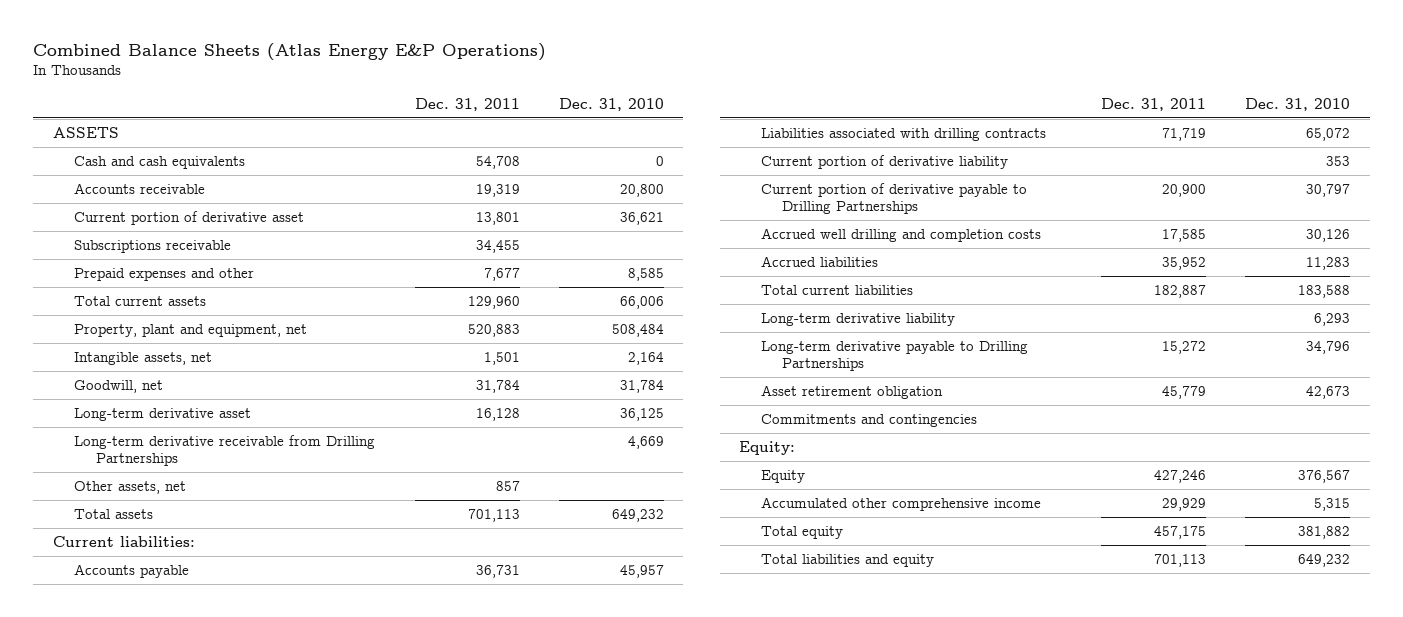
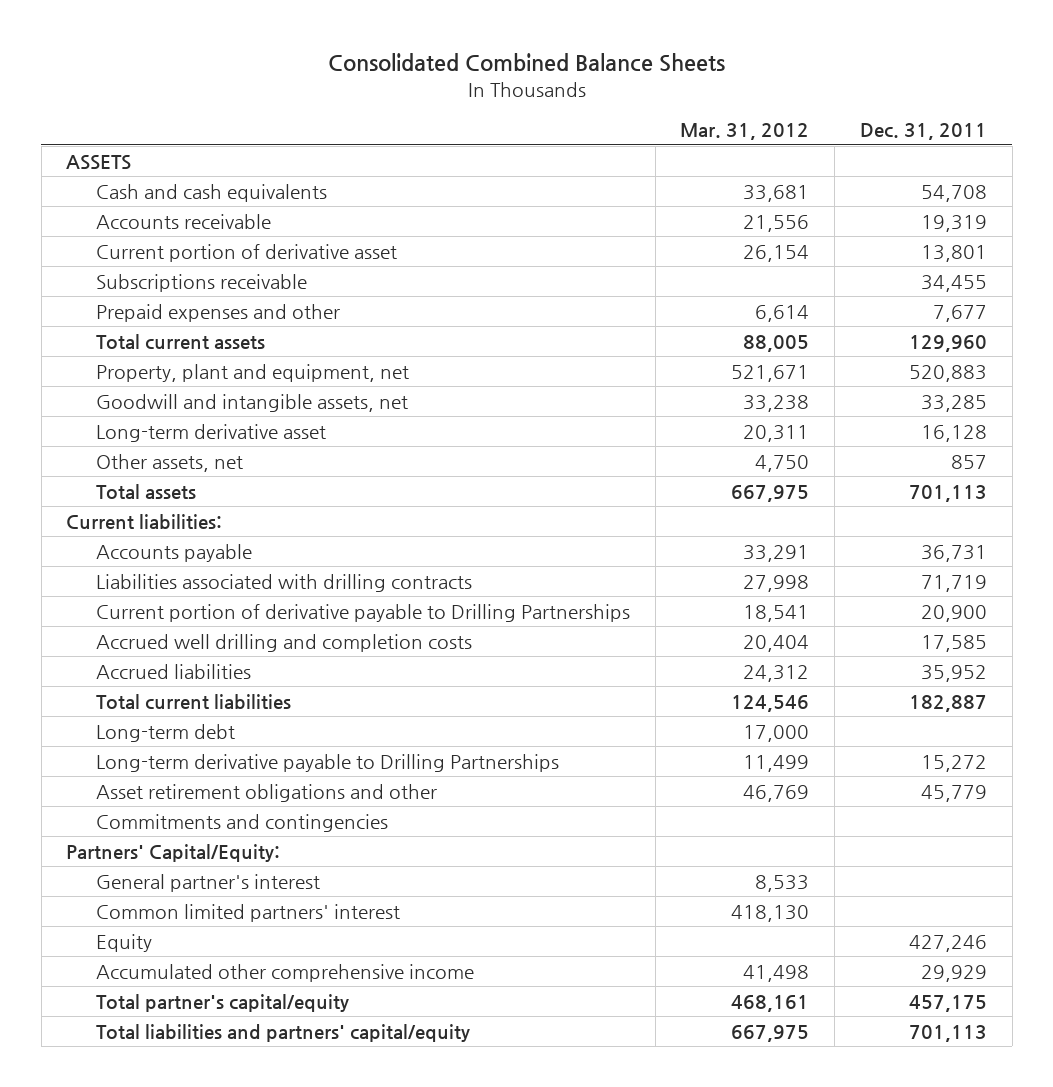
- Combined Balance Sheets (Atlas Energy E&P Operations)
+ Consolidated Combined Balance Sheets
- | Dec. 31, 2011 | Dec. 31, 2010
+ | Mar. 31, 2012 | Dec. 31, 2011
- Intangible assets, net | 1,501 | 2,164
- Goodwill, net | 31,784 | 31,784
+ Goodwill and intangible assets, net | 33,238 | 33,285
- Long-term derivative receivable from Drilling Partnerships | | 4,669
- Current portion of derivative liability | | 353
- Long-term derivative liability | | 6,293
+ Long-term debt | 17,000 |
- Asset retirement obligation | 45,779 | 42,673
+ Asset retirement obligations and other | 46,769 | 45,779
- Equity:
+ Partners' Capital/Equity:
+ General partner's interest | 8,533 |
+ Common limited partners' interest | 418,130 |
- Total equity | 457,175 | 381,882
- Total liabilities and equity | 701,113 | 649,232
+ Total partner's capital/equity | 468,161 | 457,175
+ Total liabilities and partners' capital/equity | 667,975 | 701,113

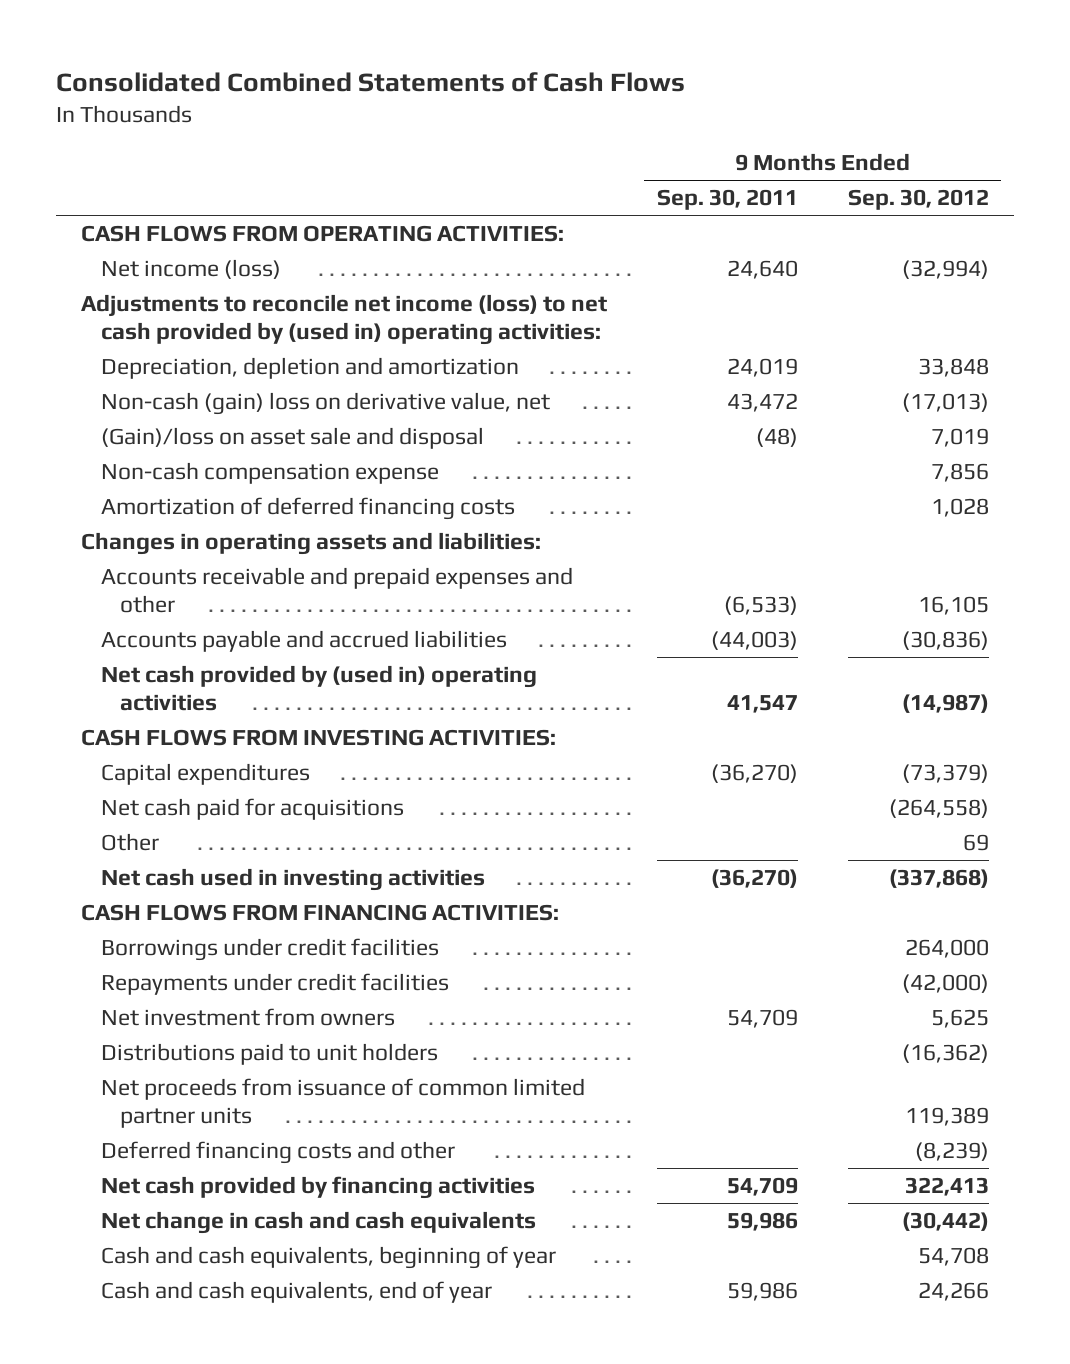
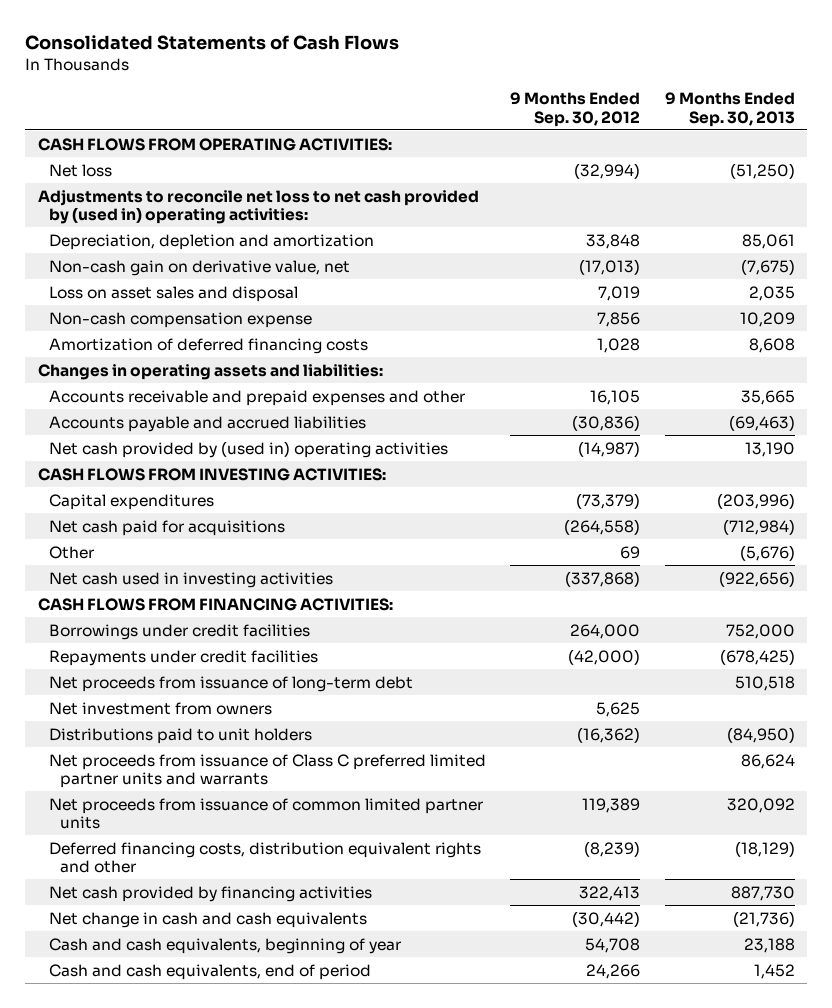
- Consolidated Combined Statements of Cash Flows
+ Consolidated Statements of Cash Flows
- | 9 Months Ended Sep. 30, 2011 | 9 Months Ended Sep. 30, 2012
+ | 9 Months Ended Sep. 30, 2012 | 9 Months Ended Sep. 30, 2013
- Net income (loss) | 24,640 | (32,994)
- Adjustments to reconcile net income (loss) to net cash provided by (used in) operating activities:
+ Net loss | (32,994) | (51,250)
+ Adjustments to reconcile net loss to net cash provided by (used in) operating activities:
- Non-cash (gain) loss on derivative value, net | 43,472 | (17,013)
- (Gain)/loss on asset sale and disposal | (48) | 7,019
+ Non-cash gain on derivative value, net | (17,013) | (7,675)
+ Loss on asset sales and disposal | 7,019 | 2,035
+ Net proceeds from issuance of long-term debt | | 510,518
+ Net proceeds from issuance of Class C preferred limited partner units and warrants | | 86,624
- Deferred financing costs and other | | (8,239)
+ Deferred financing costs, distribution equivalent rights and other | (8,239) | (18,129)
- Cash and cash equivalents, end of year | 59,986 | 24,266
+ Cash and cash equivalents, end of period | 24,266 | 1,452

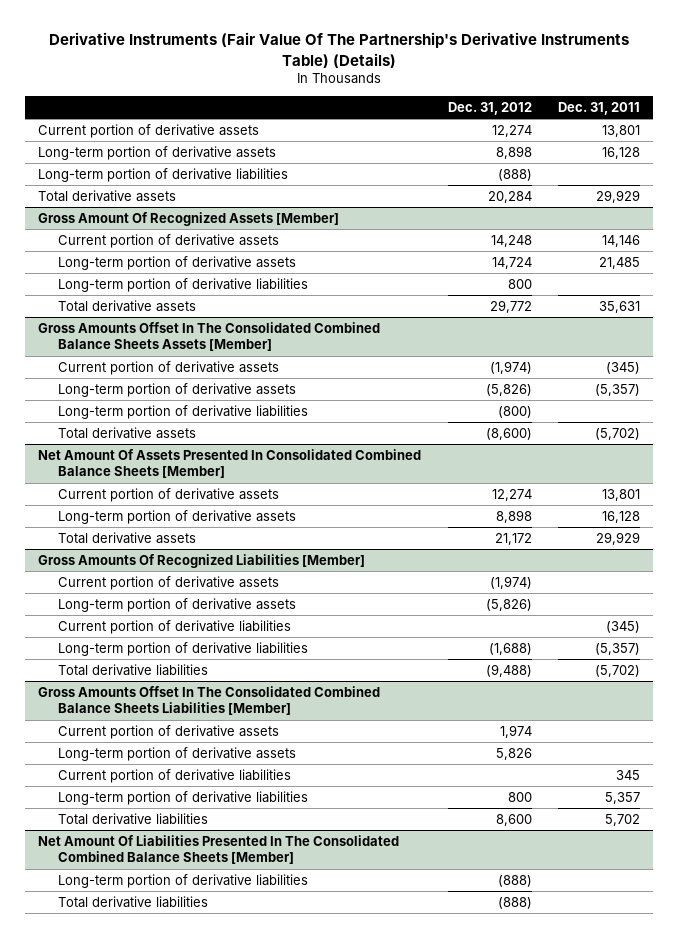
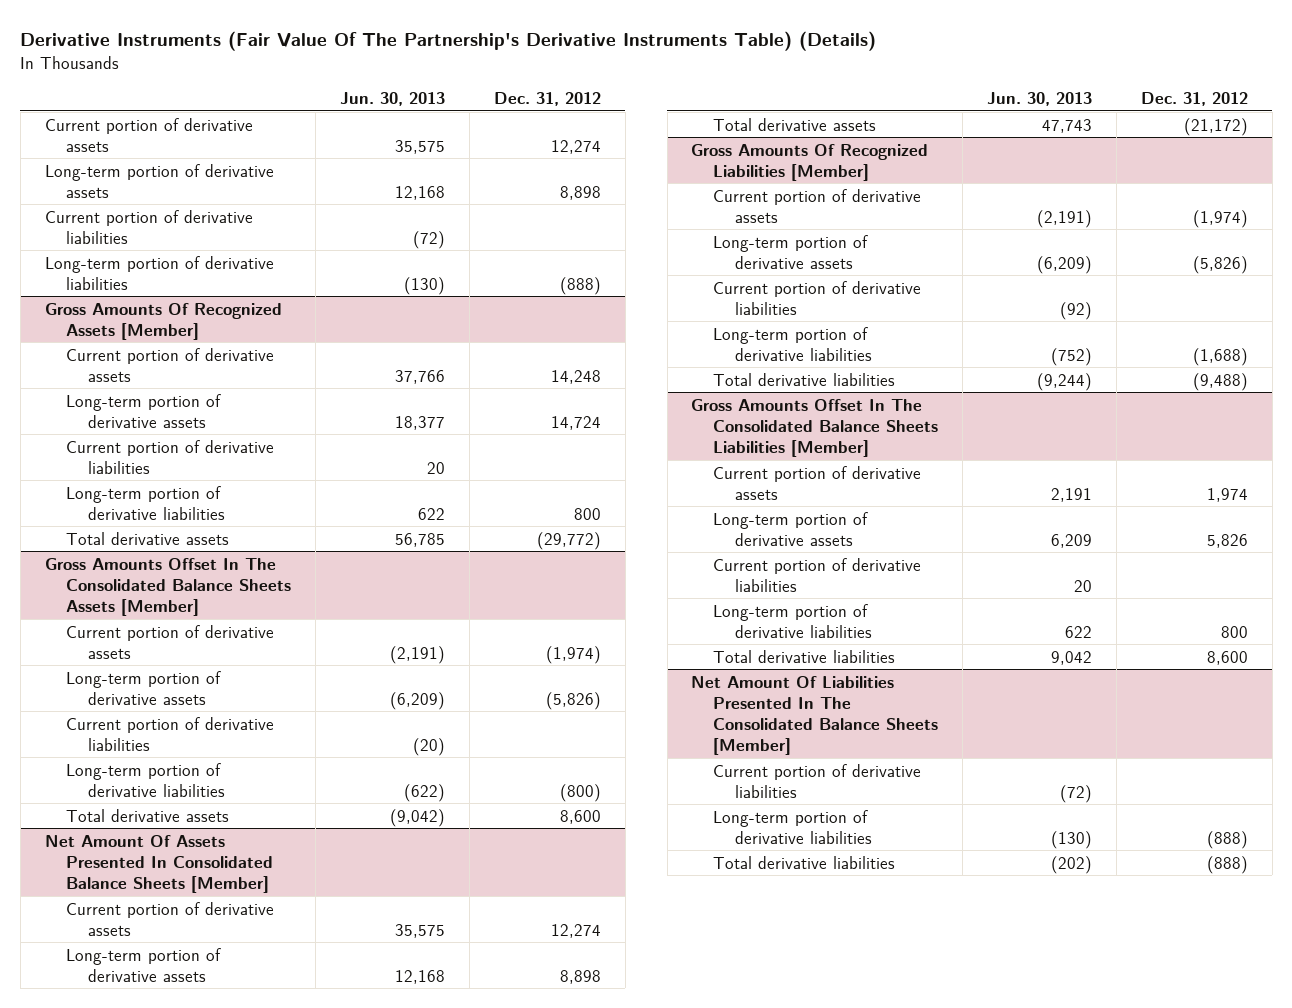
- | Dec. 31, 2012 | Dec. 31, 2011
+ | Jun. 30, 2013 | Dec. 31, 2012
+ Current portion of derivative liabilities | (72) |
- Total derivative assets | 20,284 | 29,929
- Gross Amount Of Recognized Assets [Member]
+ Gross Amounts Of Recognized Assets [Member]
+ Current portion of derivative liabilities | 20 |
- Total derivative assets | 29,772 | 35,631
- Gross Amounts Offset In The Consolidated Combined Balance Sheets Assets [Member]
+ Total derivative assets | 56,785 | (29,772)
+ Gross Amounts Offset In The Consolidated Balance Sheets Assets [Member]
+ Current portion of derivative liabilities | (20) |
- Total derivative assets | (8,600) | (5,702)
- Net Amount Of Assets Presented In Consolidated Combined Balance Sheets [Member]
+ Total derivative assets | (9,042) | 8,600
+ Net Amount Of Assets Presented In Consolidated Balance Sheets [Member]
- Total derivative assets | 21,172 | 29,929
+ Total derivative assets | 47,743 | (21,172)
- Gross Amounts Offset In The Consolidated Combined Balance Sheets Liabilities [Member]
+ Gross Amounts Offset In The Consolidated Balance Sheets Liabilities [Member]
- Net Amount Of Liabilities Presented In The Consolidated Combined Balance Sheets [Member]
+ Net Amount Of Liabilities Presented In The Consolidated Balance Sheets [Member]
+ Current portion of derivative liabilities | (72) |

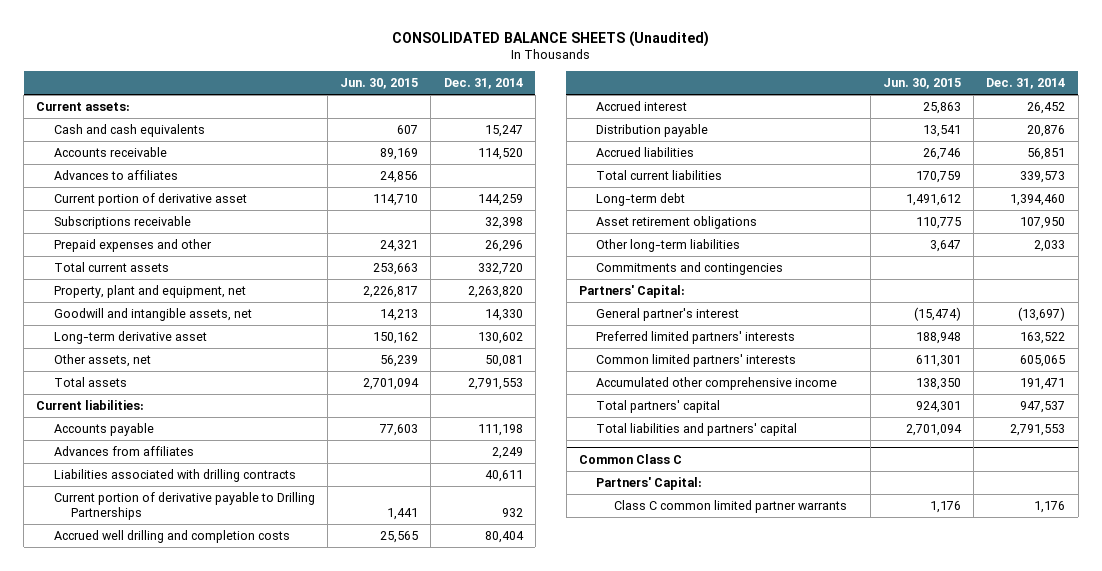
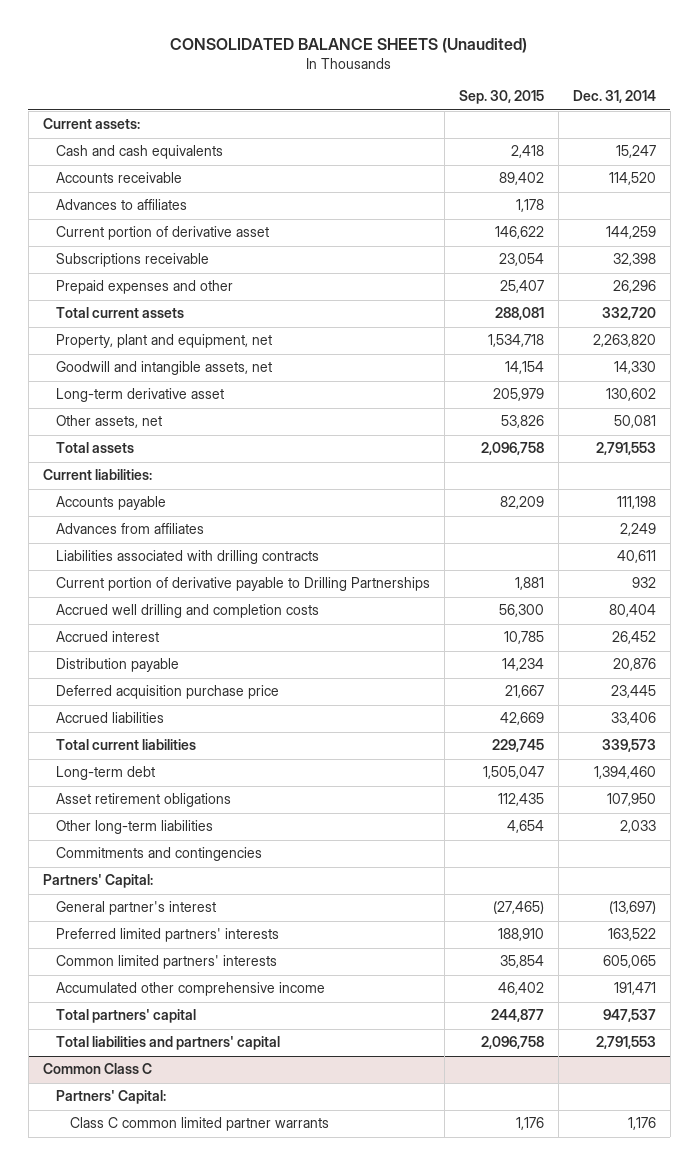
- | Jun. 30, 2015 | Dec. 31, 2014
+ | Sep. 30, 2015 | Dec. 31, 2014
- Accrued liabilities | 26,746 | 56,851
+ Deferred acquisition purchase price | 21,667 | 23,445
+ Accrued liabilities | 42,669 | 33,406

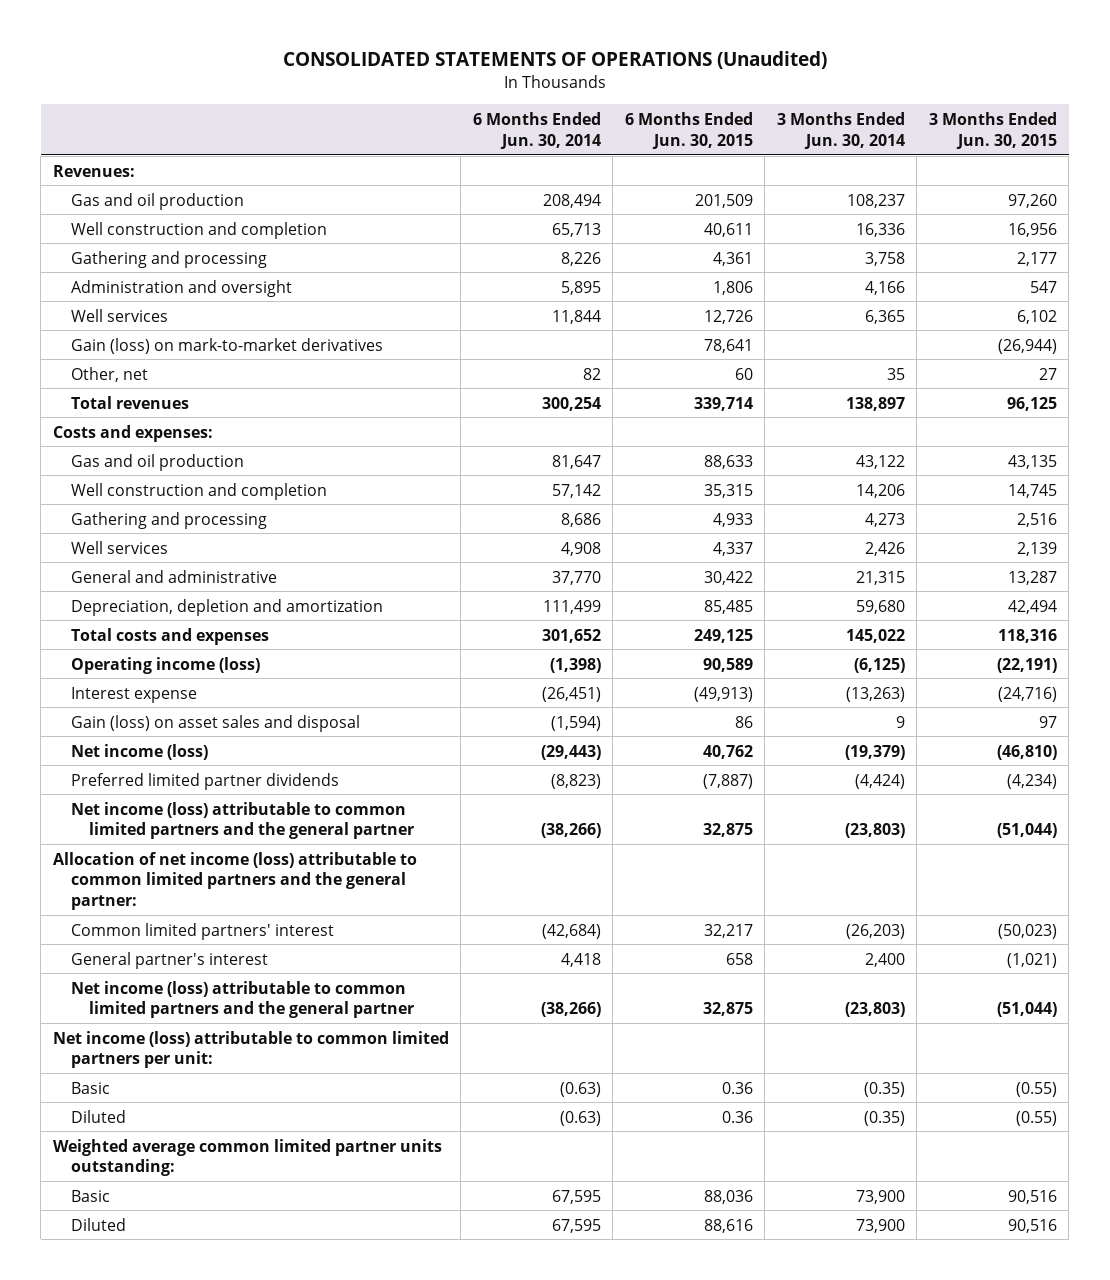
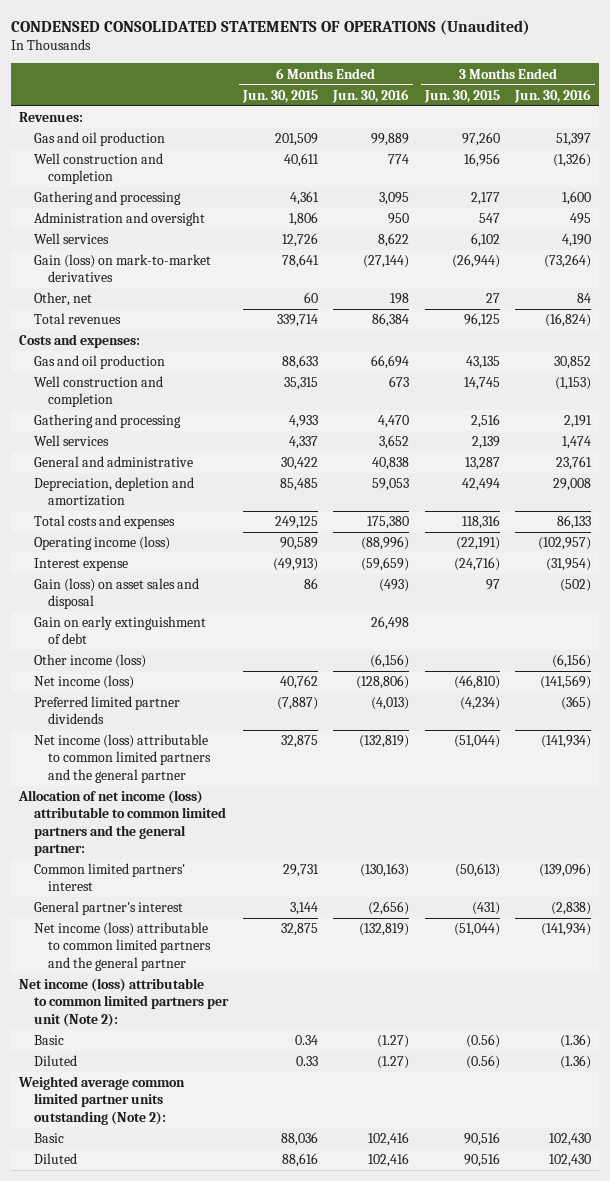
- CONSOLIDATED STATEMENTS OF OPERATIONS (Unaudited)
+ CONDENSED CONSOLIDATED STATEMENTS OF OPERATIONS (Unaudited)
- | 6 Months Ended Jun. 30, 2014 | 6 Months Ended Jun. 30, 2015 | 3 Months Ended Jun. 30, 2014 | 3 Months Ended Jun. 30, 2015
+ | 6 Months Ended Jun. 30, 2015 | 6 Months Ended Jun. 30, 2016 | 3 Months Ended Jun. 30, 2015 | 3 Months Ended Jun. 30, 2016
+ Gain on early extinguishment of debt | | 26,498 | |
+ Other income (loss) | | (6,156) | | (6,156)
- Common limited partners' interest | (42,684) | 32,217 | (26,203) | (50,023)
- General partner's interest | 4,418 | 658 | 2,400 | (1,021)
+ Common limited partners' interest | 29,731 | (130,163) | (50,613) | (139,096)
+ General partner's interest | 3,144 | (2,656) | (431) | (2,838)
- Net income (loss) attributable to common limited partners per unit:
- Basic | (0.63) | 0.36 | (0.35) | (0.55)
- Diluted | (0.63) | 0.36 | (0.35) | (0.55)
- Weighted average common limited partner units outstanding:
+ Net income (loss) attributable to common limited partners per unit (Note 2):
+ Basic | 0.34 | (1.27) | (0.56) | (1.36)
+ Diluted | 0.33 | (1.27) | (0.56) | (1.36)
+ Weighted average common limited partner units outstanding (Note 2):

